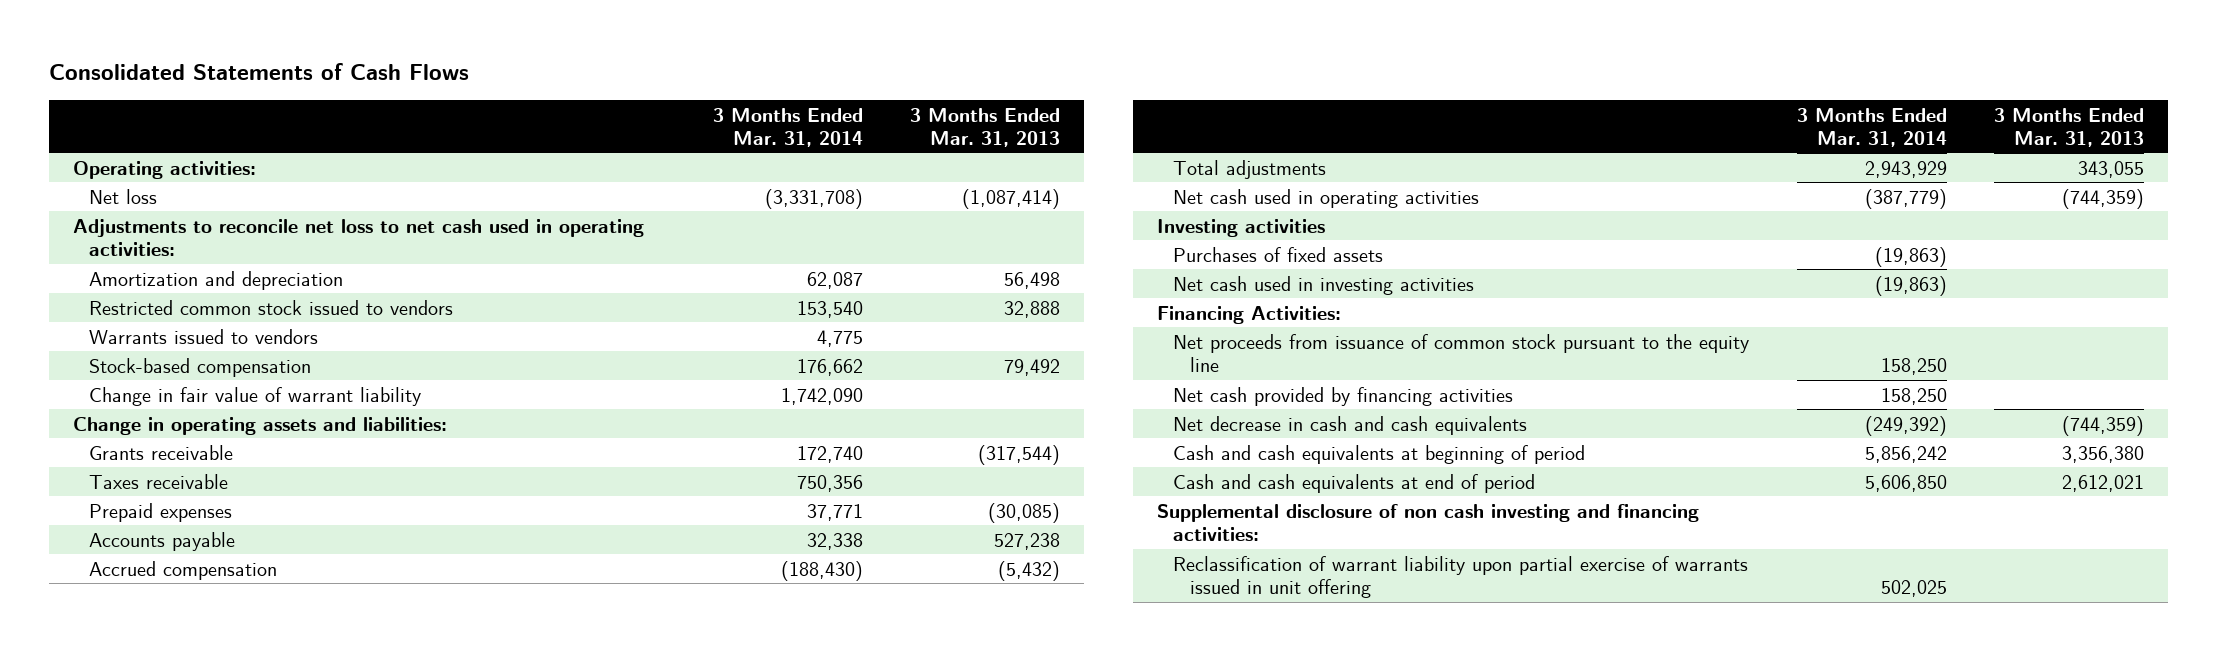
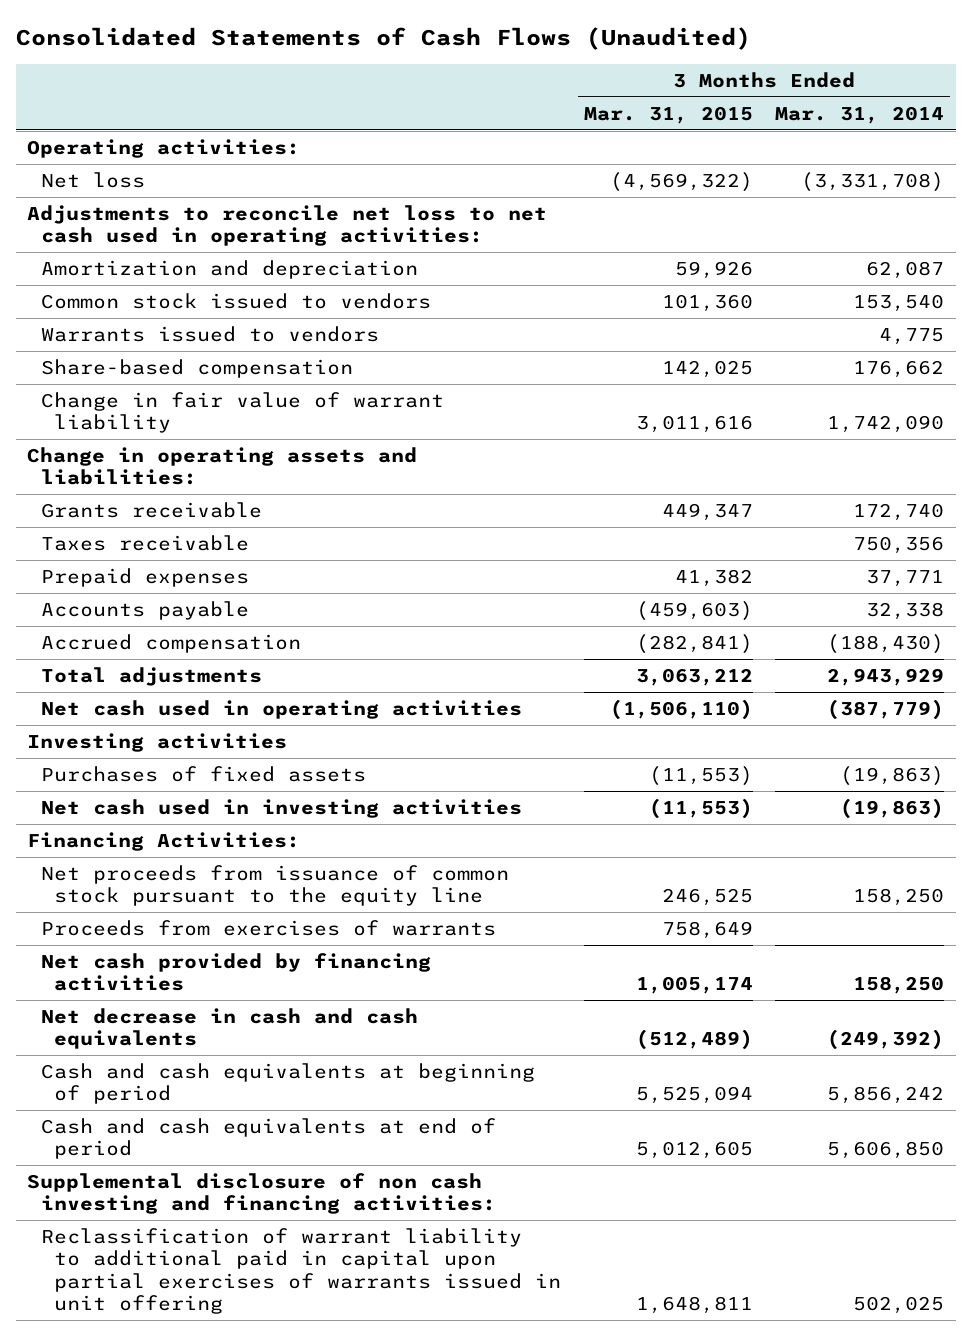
- Consolidated Statements of Cash Flows
+ Consolidated Statements of Cash Flows (Unaudited)
- | 3 Months Ended Mar. 31, 2014 | 3 Months Ended Mar. 31, 2013
+ | 3 Months Ended Mar. 31, 2015 | 3 Months Ended Mar. 31, 2014
- Restricted common stock issued to vendors | 153,540 | 32,888
+ Common stock issued to vendors | 101,360 | 153,540
- Stock-based compensation | 176,662 | 79,492
+ Share-based compensation | 142,025 | 176,662
+ Proceeds from exercises of warrants | 758,649 |
- Reclassification of warrant liability upon partial exercise of warrants issued in unit offering | 502,025 |
+ Reclassification of warrant liability to additional paid in capital upon partial exercises of warrants issued in unit offering | 1,648,811 | 502,025

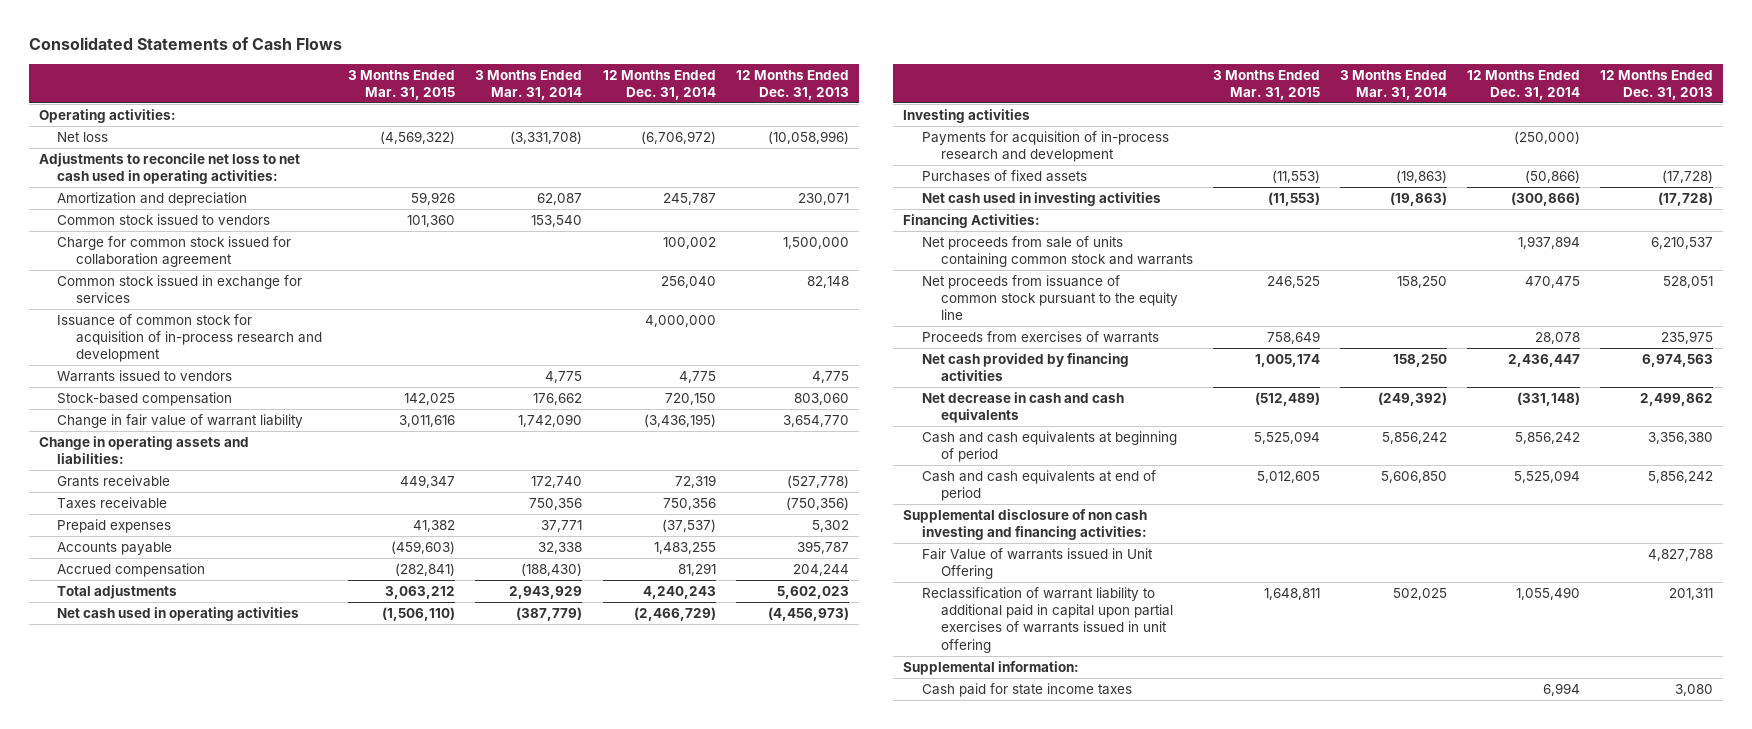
- Consolidated Statements of Cash Flows (Unaudited)
+ Consolidated Statements of Cash Flows
- | 3 Months Ended Mar. 31, 2015 | 3 Months Ended Mar. 31, 2014
+ | 3 Months Ended Mar. 31, 2015 | 3 Months Ended Mar. 31, 2014 | 12 Months Ended Dec. 31, 2014 | 12 Months Ended Dec. 31, 2013
+ Charge for common stock issued for collaboration agreement | | | 100,002 | 1,500,000
+ Common stock issued in exchange for services | | | 256,040 | 82,148
+ Issuance of common stock for acquisition of in-process research and development | | | 4,000,000 |
- Share-based compensation | 142,025 | 176,662
+ Stock-based compensation | 142,025 | 176,662 | 720,150 | 803,060
+ Payments for acquisition of in-process research and development | | | (250,000) |
+ Net proceeds from sale of units containing common stock and warrants | | | 1,937,894 | 6,210,537
+ Fair Value of warrants issued in Unit Offering | | | | 4,827,788
+ Supplemental information:
+ Cash paid for state income taxes | | | 6,994 | 3,080

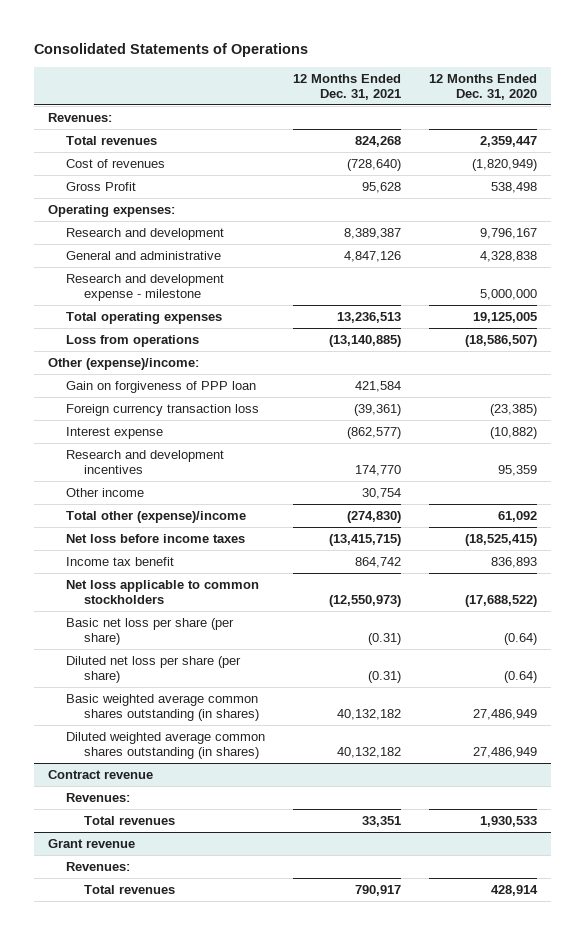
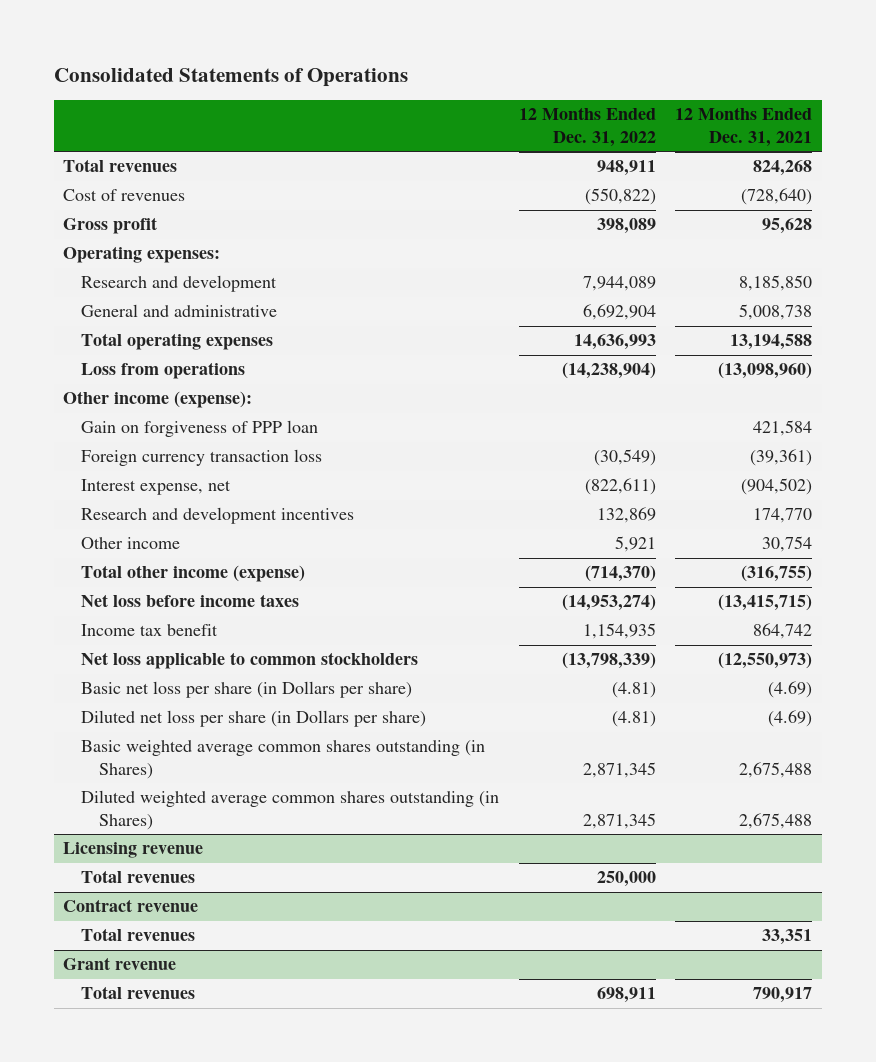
- | 12 Months Ended Dec. 31, 2021 | 12 Months Ended Dec. 31, 2020
+ | 12 Months Ended Dec. 31, 2022 | 12 Months Ended Dec. 31, 2021
- Revenues:
- Gross Profit | 95,628 | 538,498
+ Gross profit | 398,089 | 95,628
- Research and development | 8,389,387 | 9,796,167
- General and administrative | 4,847,126 | 4,328,838
- Research and development expense - milestone | | 5,000,000
- Total operating expenses | 13,236,513 | 19,125,005
- Loss from operations | (13,140,885) | (18,586,507)
- Other (expense)/income:
+ Research and development | 7,944,089 | 8,185,850
+ General and administrative | 6,692,904 | 5,008,738
+ Total operating expenses | 14,636,993 | 13,194,588
+ Loss from operations | (14,238,904) | (13,098,960)
+ Other income (expense):
- Interest expense | (862,577) | (10,882)
+ Interest expense, net | (822,611) | (904,502)
- Total other (expense)/income | (274,830) | 61,092
+ Total other income (expense) | (714,370) | (316,755)
- Basic net loss per share (per share) | (0.31) | (0.64)
- Diluted net loss per share (per share) | (0.31) | (0.64)
- Basic weighted average common shares outstanding (in shares) | 40,132,182 | 27,486,949
- Diluted weighted average common shares outstanding (in shares) | 40,132,182 | 27,486,949
+ Basic net loss per share (in Dollars per share) | (4.81) | (4.69)
+ Diluted net loss per share (in Dollars per share) | (4.81) | (4.69)
+ Basic weighted average common shares outstanding (in Shares) | 2,871,345 | 2,675,488
+ Diluted weighted average common shares outstanding (in Shares) | 2,871,345 | 2,675,488
+ Licensing revenue
+ Total revenues | 250,000 |
@ Contract revenue
- Revenues:
@ Grant revenue
- Revenues:

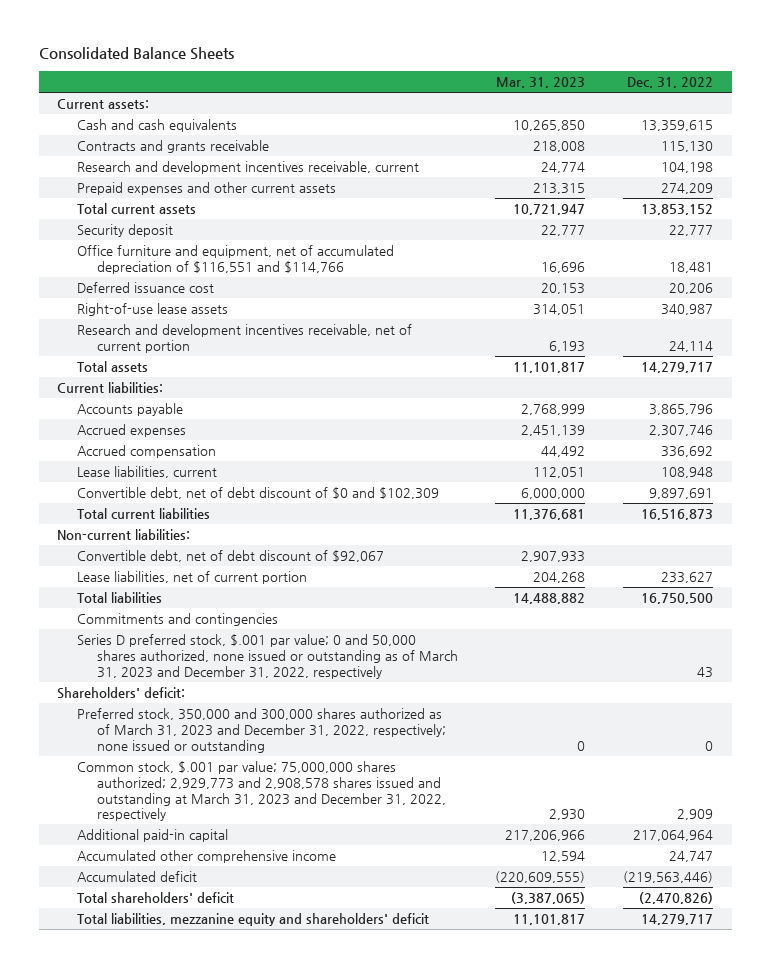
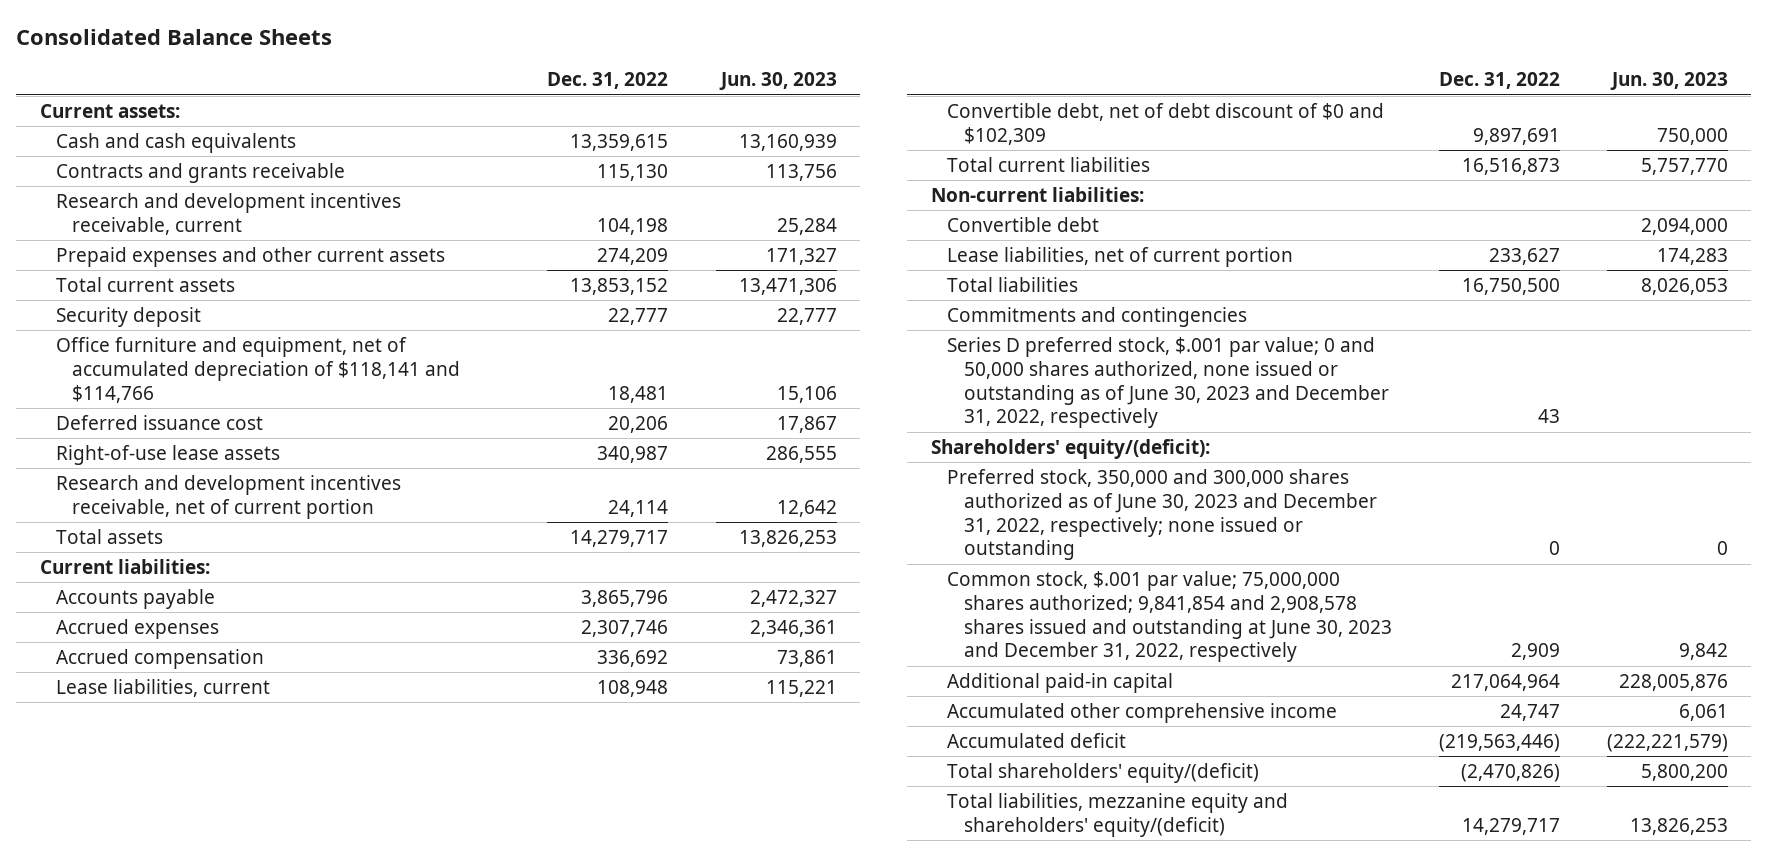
- | Mar. 31, 2023 | Dec. 31, 2022
+ | Dec. 31, 2022 | Jun. 30, 2023
- Office furniture and equipment, net of accumulated depreciation of $116,551 and $114,766 | 16,696 | 18,481
+ Office furniture and equipment, net of accumulated depreciation of $118,141 and $114,766 | 18,481 | 15,106
- Convertible debt, net of debt discount of $92,067 | 2,907,933 |
+ Convertible debt | | 2,094,000
- Series D preferred stock, $.001 par value; 0 and 50,000 shares authorized, none issued or outstanding as of March 31, 2023 and December 31, 2022, respectively | | 43
- Shareholders' deficit:
- Preferred stock, 350,000 and 300,000 shares authorized as of March 31, 2023 and December 31, 2022, respectively; none issued or outstanding | 0 | 0
- Common stock, $.001 par value; 75,000,000 shares authorized; 2,929,773 and 2,908,578 shares issued and outstanding at March 31, 2023 and December 31, 2022, respectively | 2,930 | 2,909
+ Series D preferred stock, $.001 par value; 0 and 50,000 shares authorized, none issued or outstanding as of June 30, 2023 and December 31, 2022, respectively | 43 |
+ Shareholders' equity/(deficit):
+ Preferred stock, 350,000 and 300,000 shares authorized as of June 30, 2023 and December 31, 2022, respectively; none issued or outstanding | 0 | 0
+ Common stock, $.001 par value; 75,000,000 shares authorized; 9,841,854 and 2,908,578 shares issued and outstanding at June 30, 2023 and December 31, 2022, respectively | 2,909 | 9,842
- Total shareholders' deficit | (3,387,065) | (2,470,826)
- Total liabilities, mezzanine equity and shareholders' deficit | 11,101,817 | 14,279,717
+ Total shareholders' equity/(deficit) | (2,470,826) | 5,800,200
+ Total liabilities, mezzanine equity and shareholders' equity/(deficit) | 14,279,717 | 13,826,253

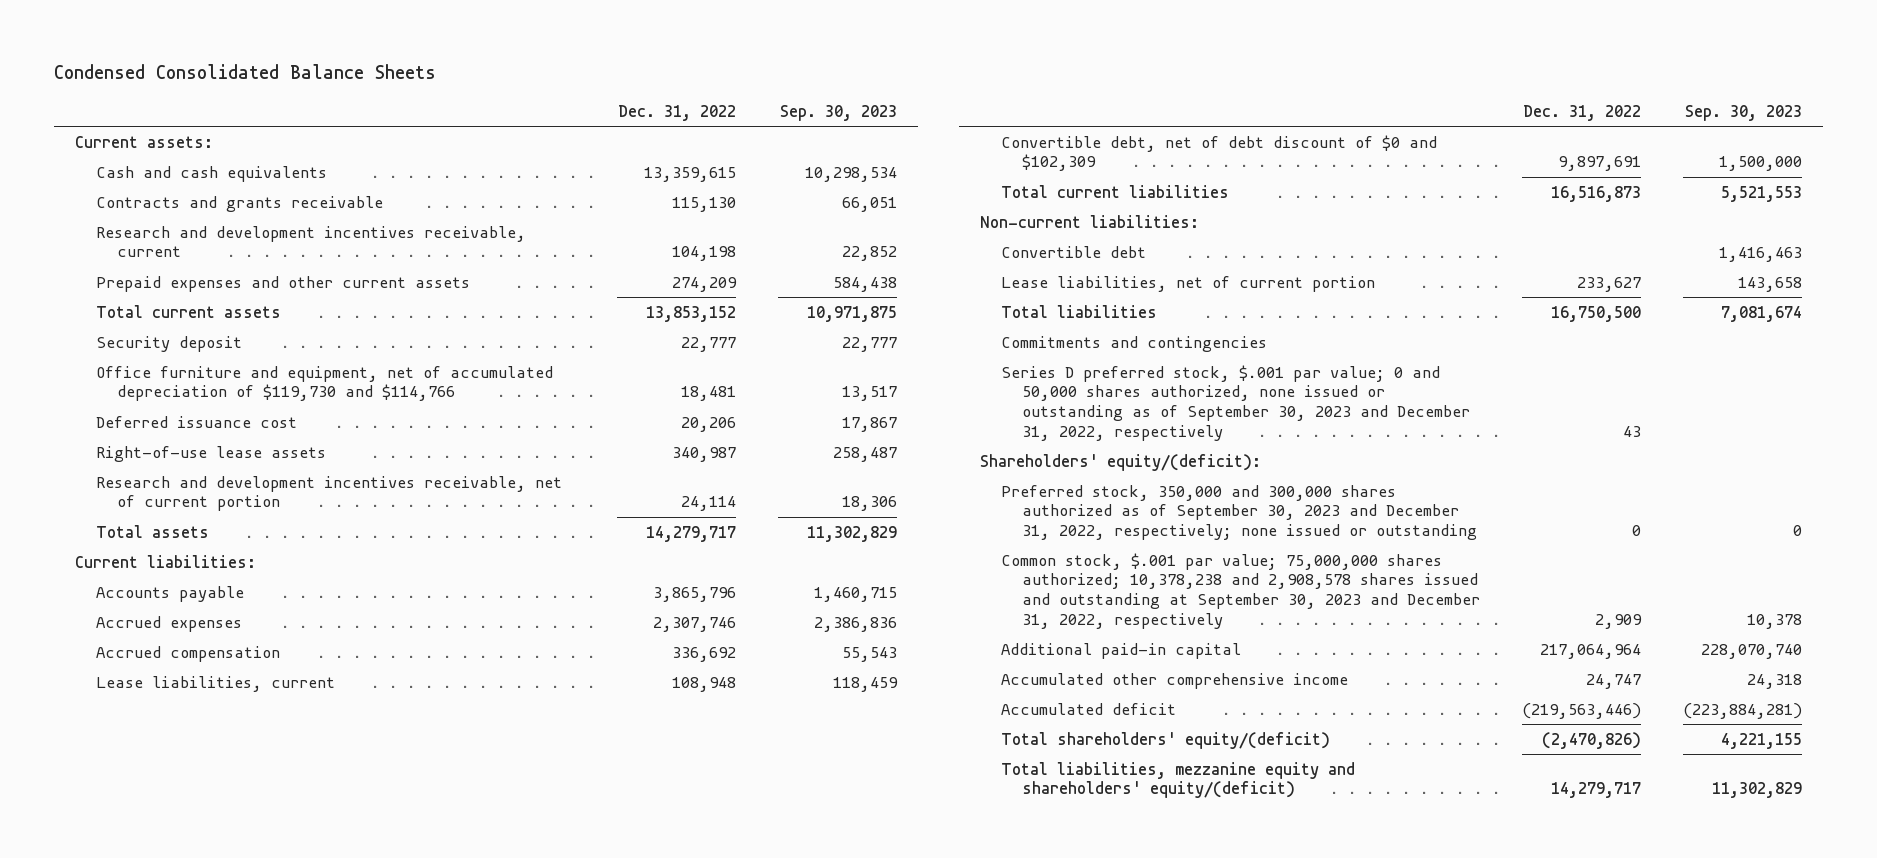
- Consolidated Balance Sheets
+ Condensed Consolidated Balance Sheets
- | Dec. 31, 2022 | Jun. 30, 2023
+ | Dec. 31, 2022 | Sep. 30, 2023
- Office furniture and equipment, net of accumulated depreciation of $118,141 and $114,766 | 18,481 | 15,106
+ Office furniture and equipment, net of accumulated depreciation of $119,730 and $114,766 | 18,481 | 13,517
- Series D preferred stock, $.001 par value; 0 and 50,000 shares authorized, none issued or outstanding as of June 30, 2023 and December 31, 2022, respectively | 43 |
+ Series D preferred stock, $.001 par value; 0 and 50,000 shares authorized, none issued or outstanding as of September 30, 2023 and December 31, 2022, respectively | 43 |
- Preferred stock, 350,000 and 300,000 shares authorized as of June 30, 2023 and December 31, 2022, respectively; none issued or outstanding | 0 | 0
- Common stock, $.001 par value; 75,000,000 shares authorized; 9,841,854 and 2,908,578 shares issued and outstanding at June 30, 2023 and December 31, 2022, respectively | 2,909 | 9,842
+ Preferred stock, 350,000 and 300,000 shares authorized as of September 30, 2023 and December 31, 2022, respectively; none issued or outstanding | 0 | 0
+ Common stock, $.001 par value; 75,000,000 shares authorized; 10,378,238 and 2,908,578 shares issued and outstanding at September 30, 2023 and December 31, 2022, respectively | 2,909 | 10,378

